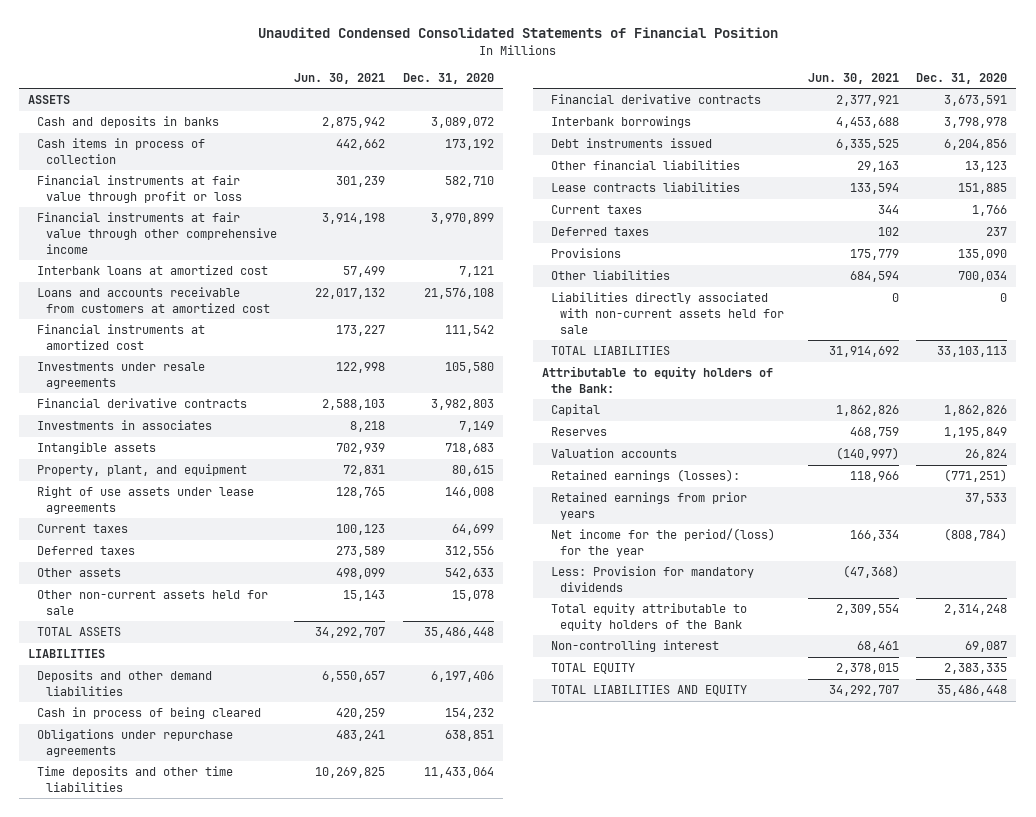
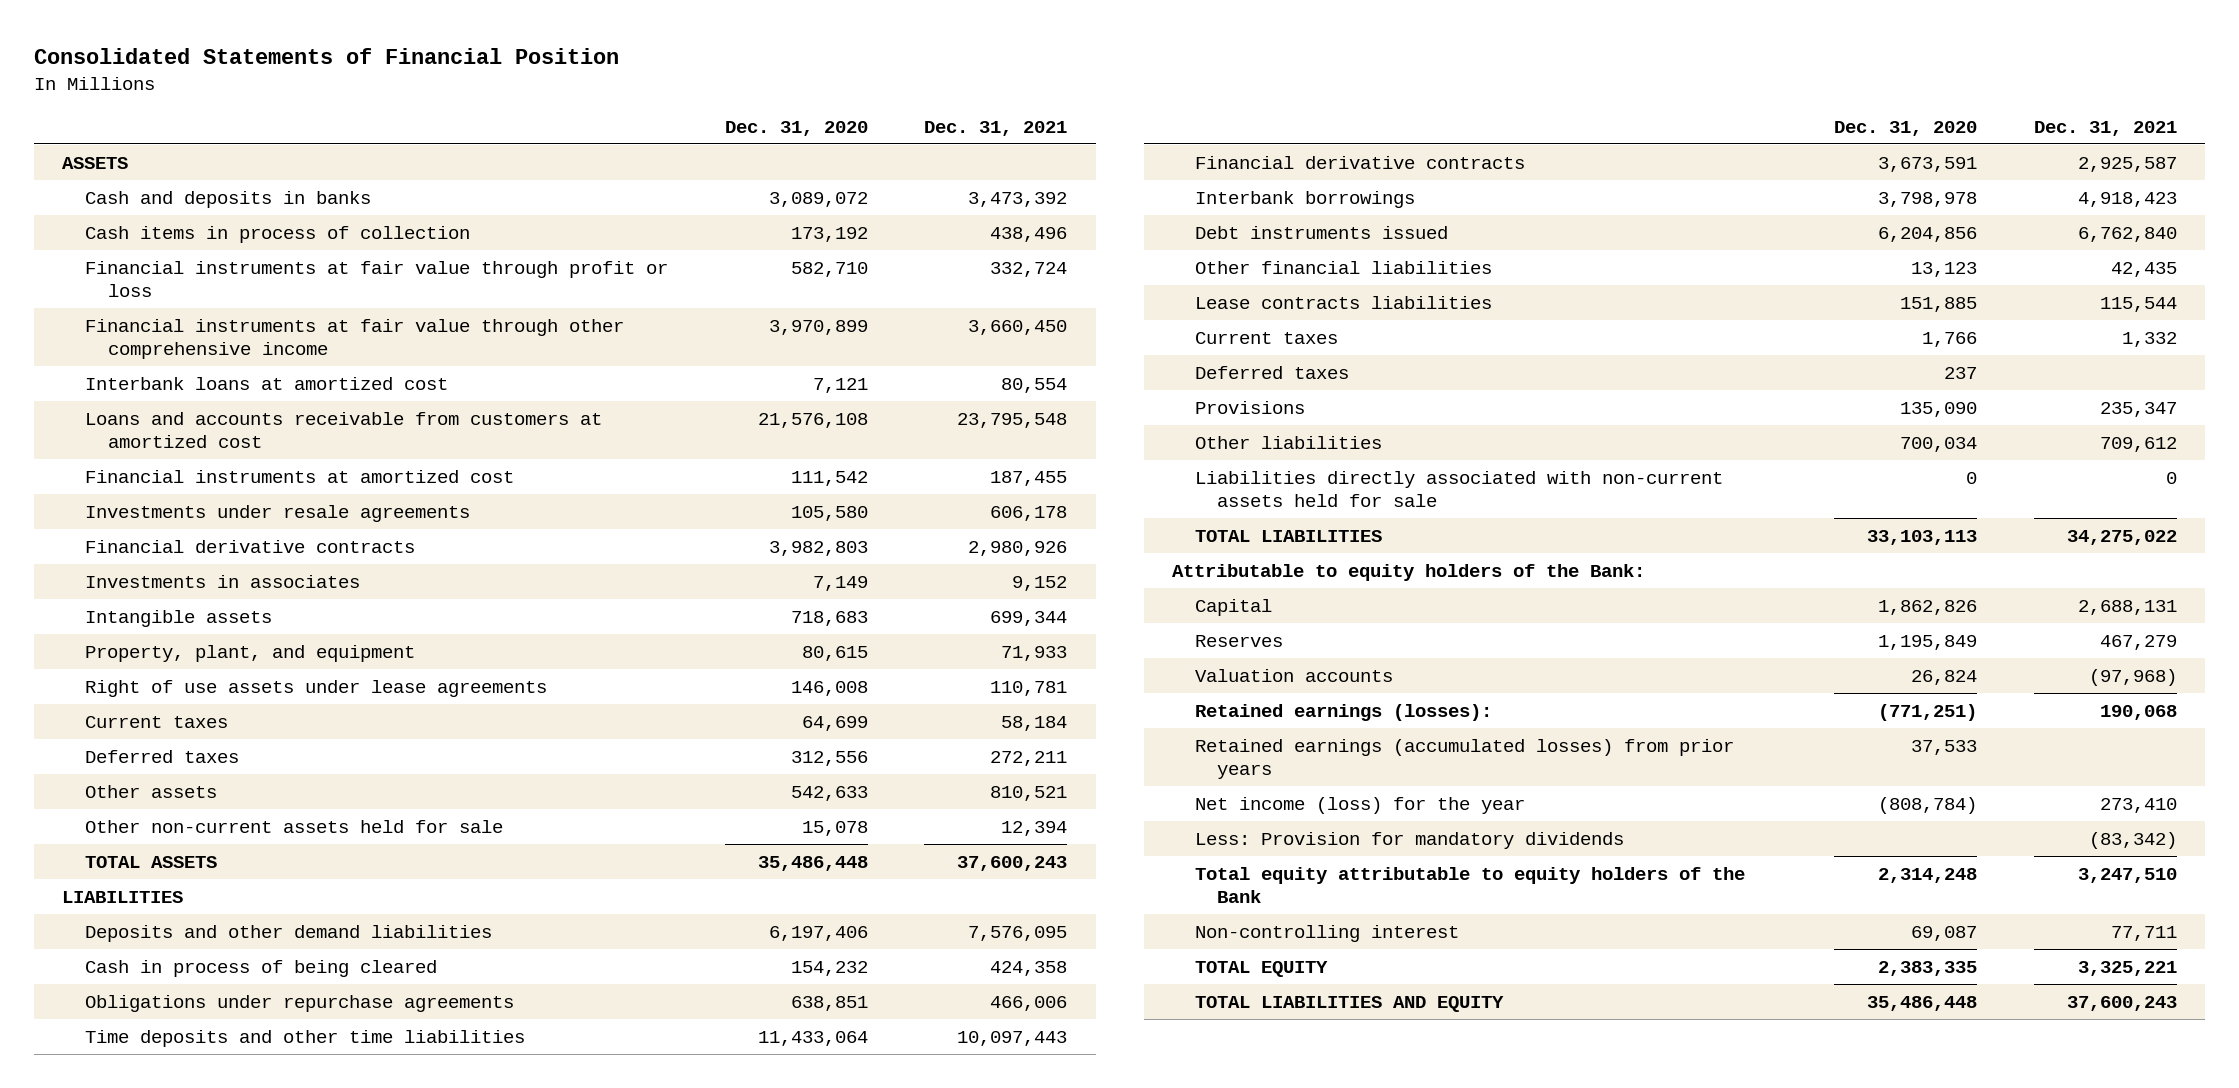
- Unaudited Condensed Consolidated Statements of Financial Position
+ Consolidated Statements of Financial Position
- | Jun. 30, 2021 | Dec. 31, 2020
+ | Dec. 31, 2020 | Dec. 31, 2021
- Retained earnings from prior years | | 37,533
- Net income for the period/(loss) for the year | 166,334 | (808,784)
+ Retained earnings (accumulated losses) from prior years | 37,533 |
+ Net income (loss) for the year | (808,784) | 273,410

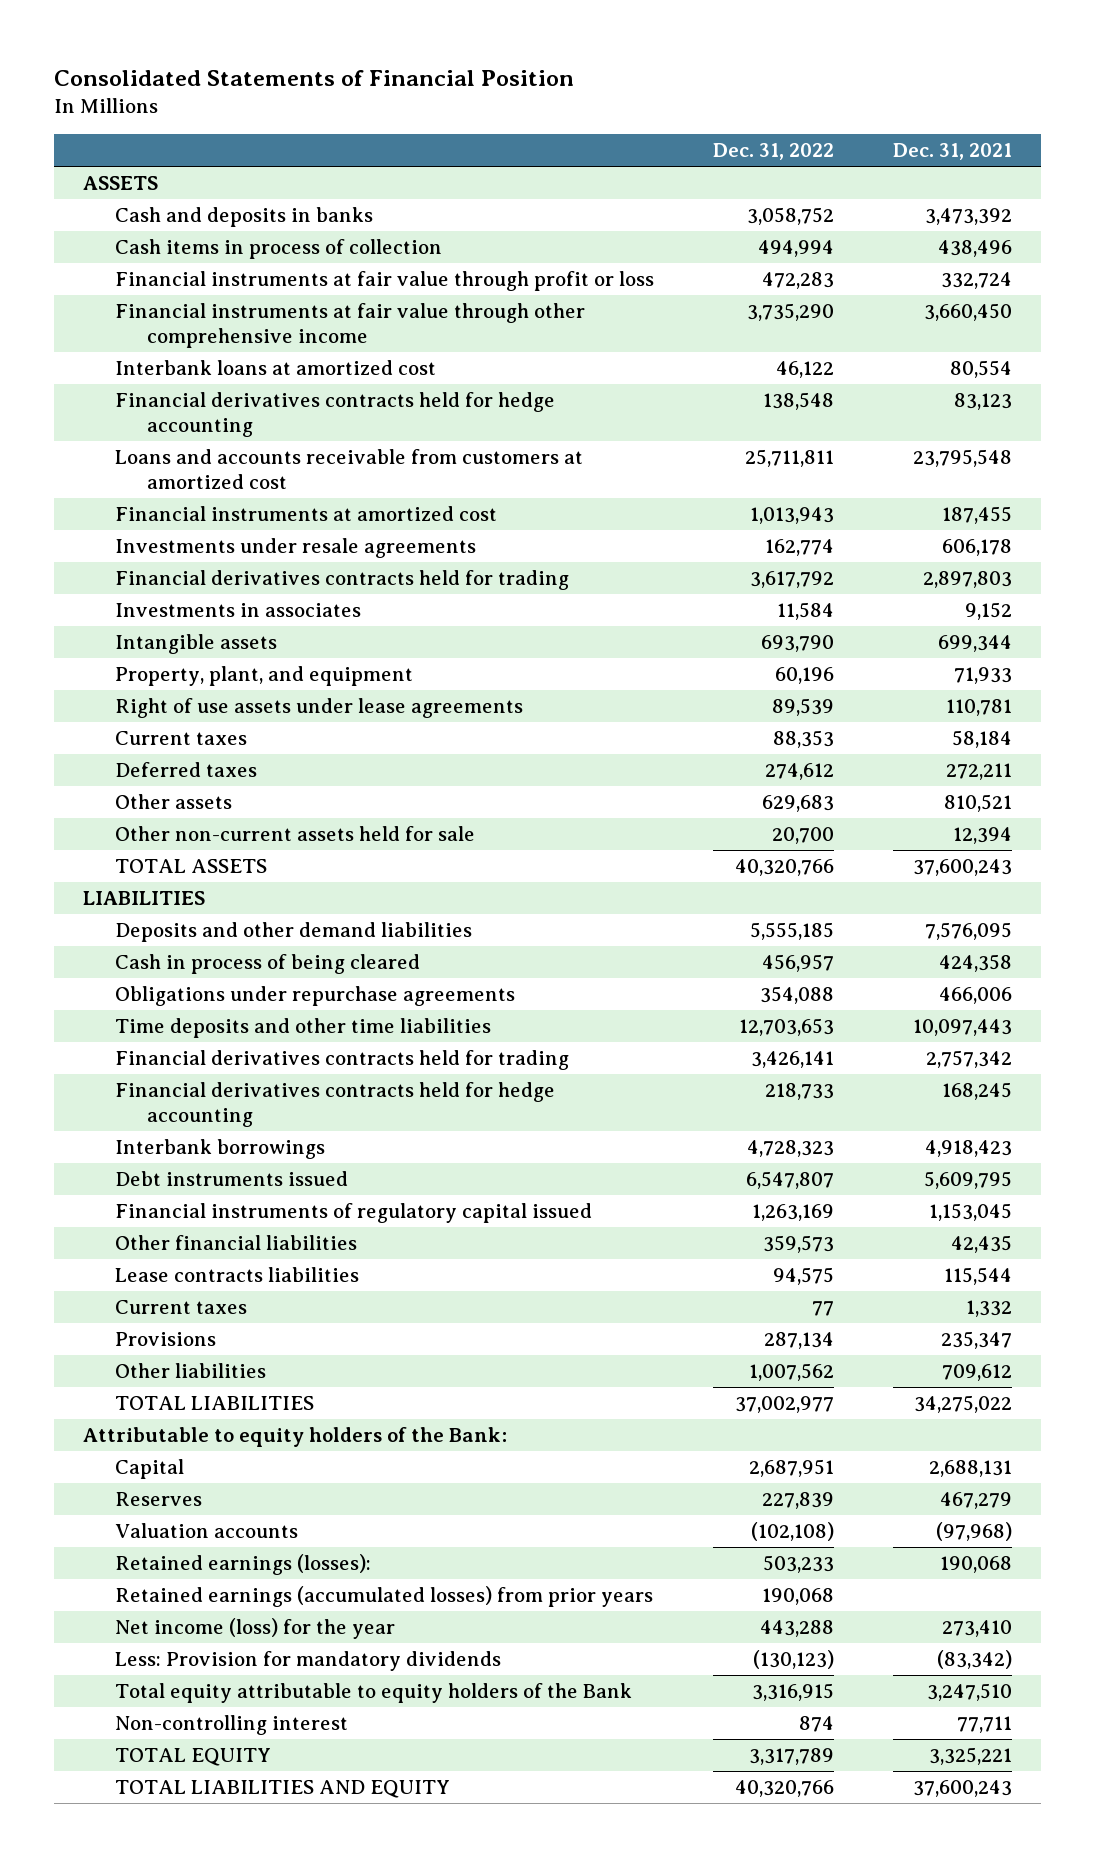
- | Dec. 31, 2020 | Dec. 31, 2021
+ | Dec. 31, 2022 | Dec. 31, 2021
+ Financial derivatives contracts held for hedge accounting | 138,548 | 83,123
- Financial derivative contracts | 3,982,803 | 2,980,926
+ Financial derivatives contracts held for trading | 3,617,792 | 2,897,803
- Financial derivative contracts | 3,673,591 | 2,925,587
+ Financial derivatives contracts held for trading | 3,426,141 | 2,757,342
+ Financial derivatives contracts held for hedge accounting | 218,733 | 168,245
- Debt instruments issued | 6,204,856 | 6,762,840
+ Debt instruments issued | 6,547,807 | 5,609,795
+ Financial instruments of regulatory capital issued | 1,263,169 | 1,153,045
- Deferred taxes | 237 |
- Liabilities directly associated with non-current assets held for sale | 0 | 0

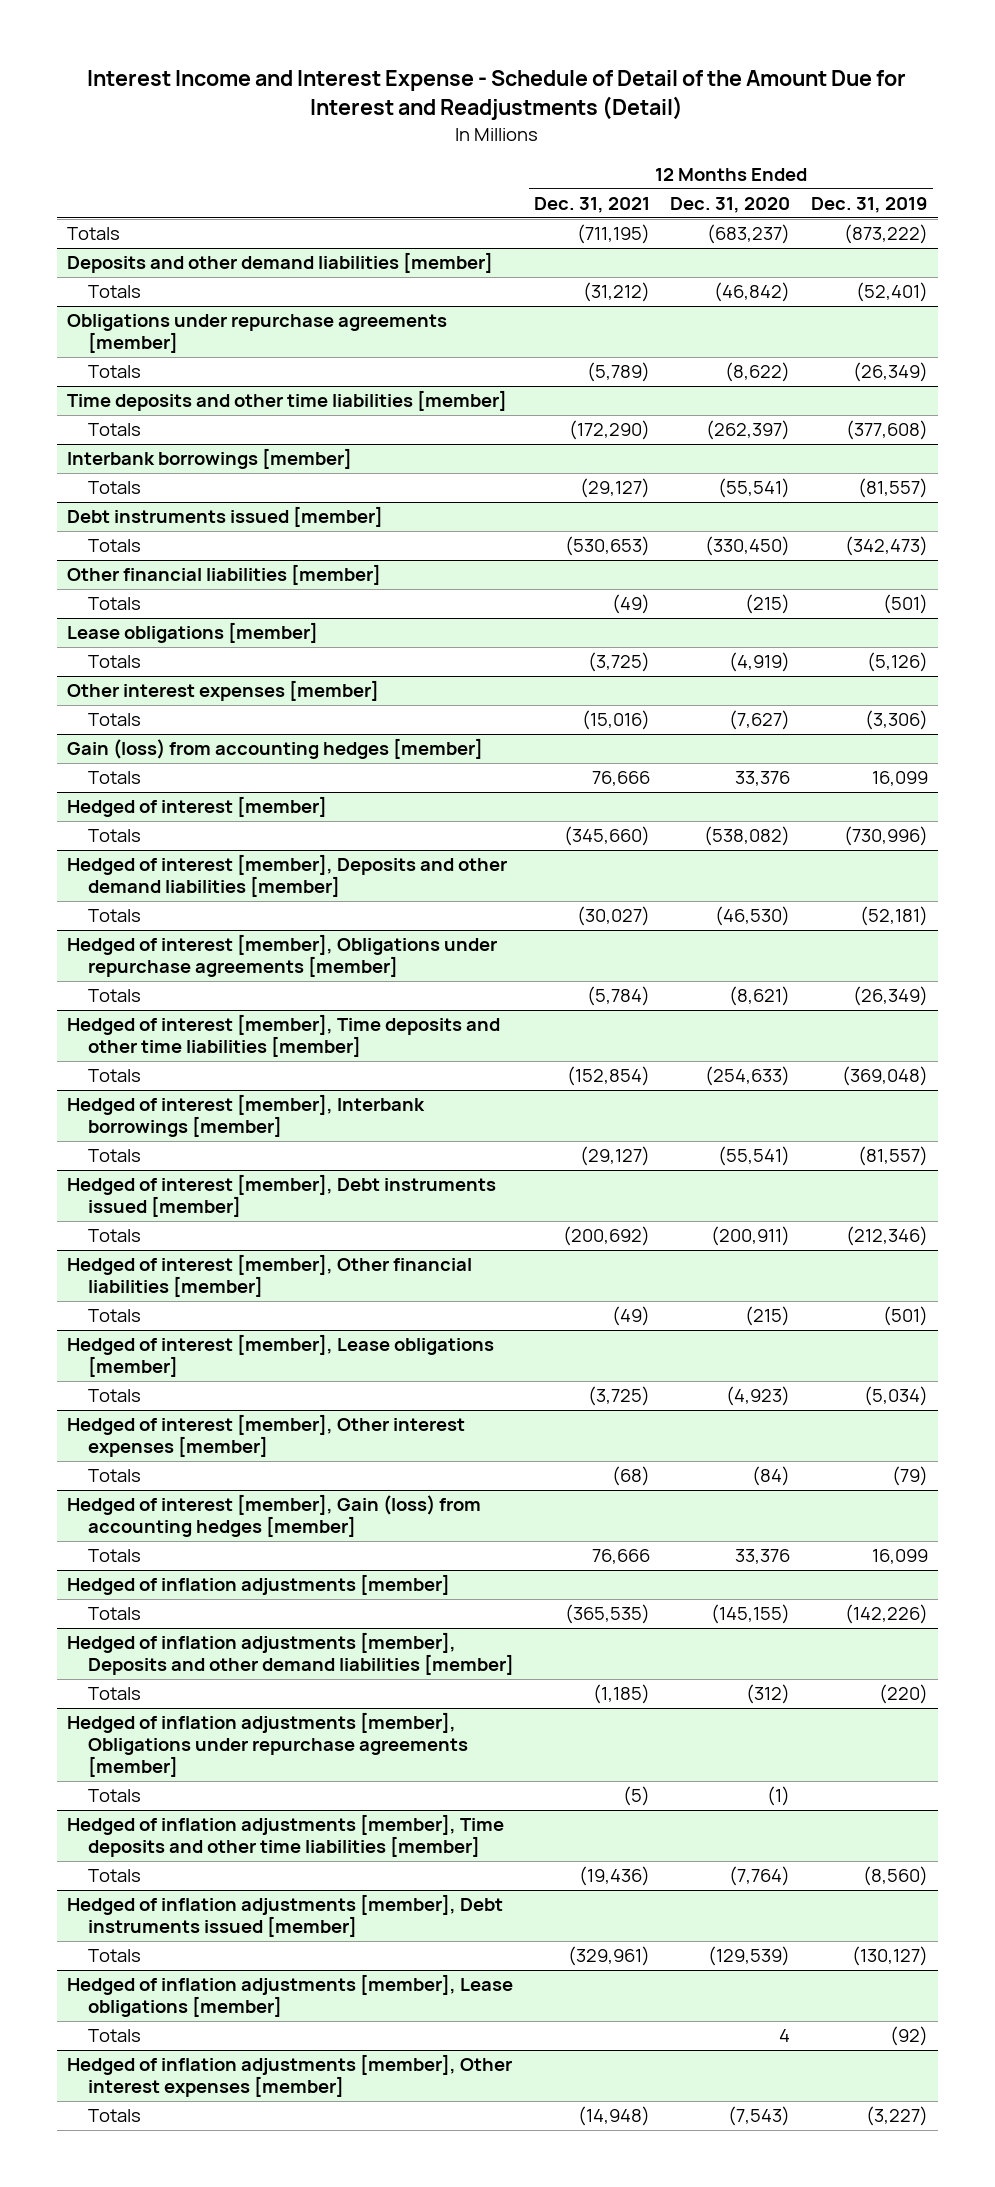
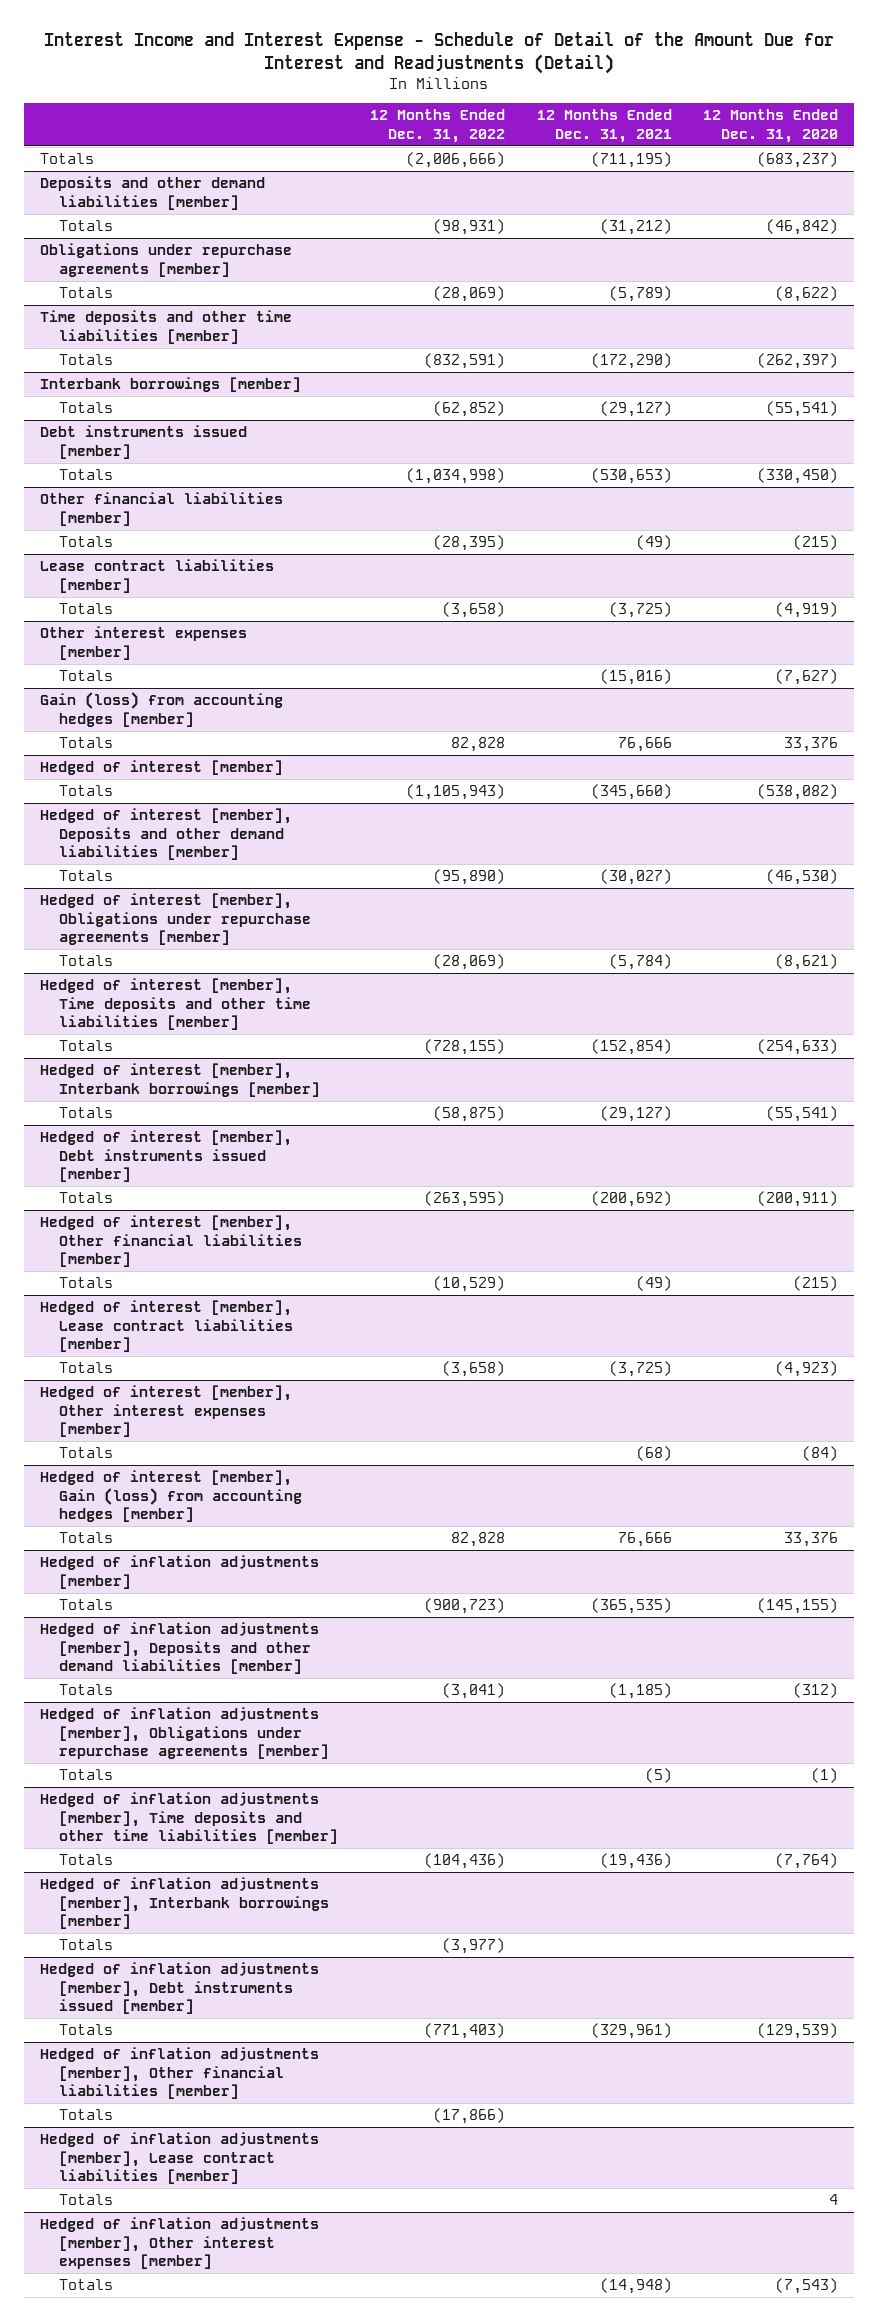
- | 12 Months Ended Dec. 31, 2021 | 12 Months Ended Dec. 31, 2020 | 12 Months Ended Dec. 31, 2019
+ | 12 Months Ended Dec. 31, 2022 | 12 Months Ended Dec. 31, 2021 | 12 Months Ended Dec. 31, 2020
- Lease obligations [member]
+ Lease contract liabilities [member]
- Hedged of interest [member], Lease obligations [member]
+ Hedged of interest [member], Lease contract liabilities [member]
+ Hedged of inflation adjustments [member], Interbank borrowings [member]
+ Totals | (3,977) | |
- Hedged of inflation adjustments [member], Lease obligations [member]
+ Hedged of inflation adjustments [member], Other financial liabilities [member]
+ Totals | (17,866) | |
+ Hedged of inflation adjustments [member], Lease contract liabilities [member]

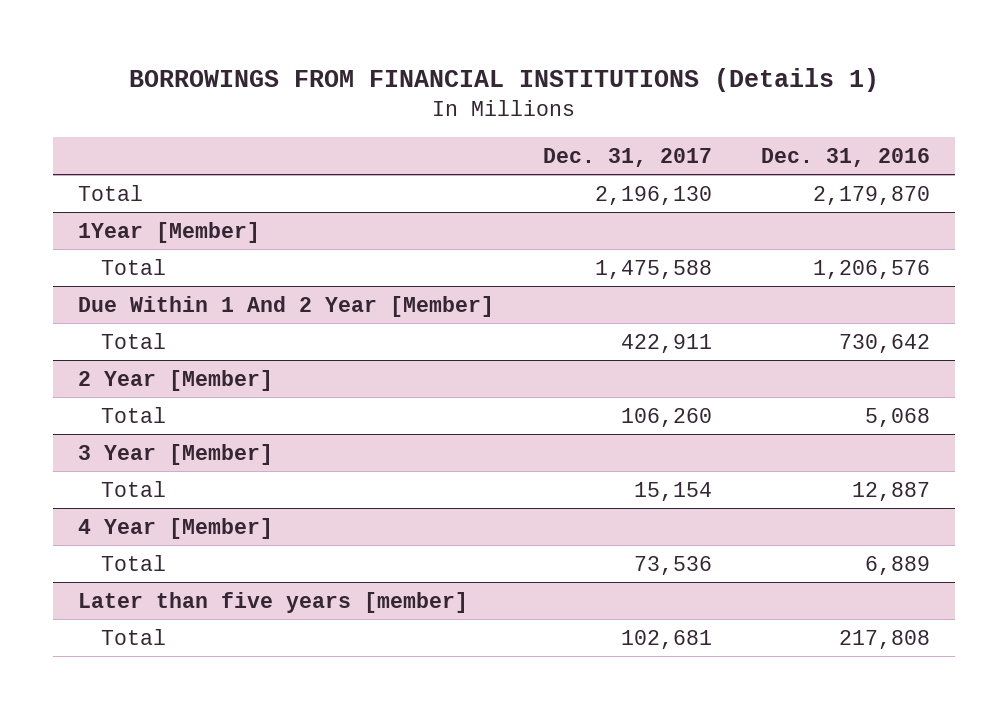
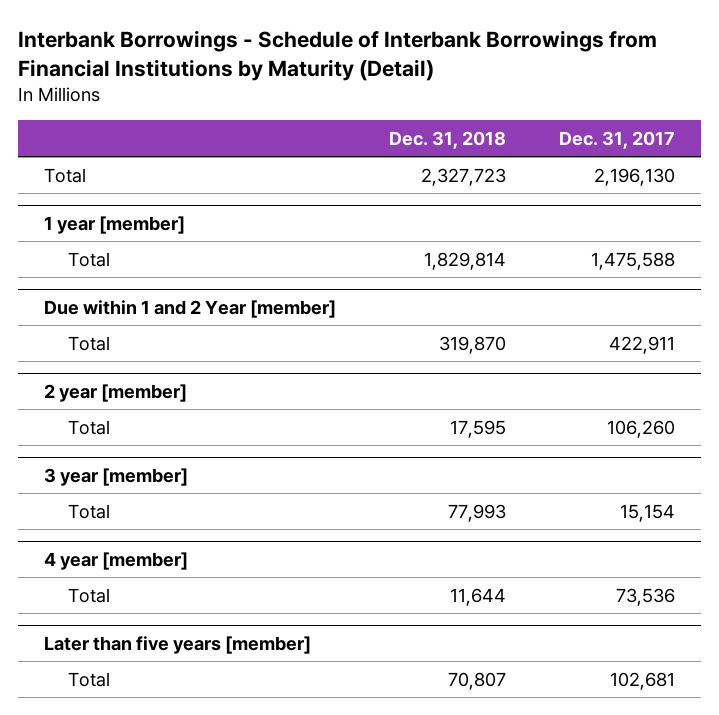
- BORROWINGS FROM FINANCIAL INSTITUTIONS (Details 1)
+ Interbank Borrowings - Schedule of Interbank Borrowings from Financial Institutions by Maturity (Detail)
- | Dec. 31, 2017 | Dec. 31, 2016
+ | Dec. 31, 2018 | Dec. 31, 2017
- 1Year [Member]
+ 1 year [member]
- Due Within 1 And 2 Year [Member]
+ Due within 1 and 2 Year [member]
- 2 Year [Member]
+ 2 year [member]
- 3 Year [Member]
+ 3 year [member]
- 4 Year [Member]
+ 4 year [member]

